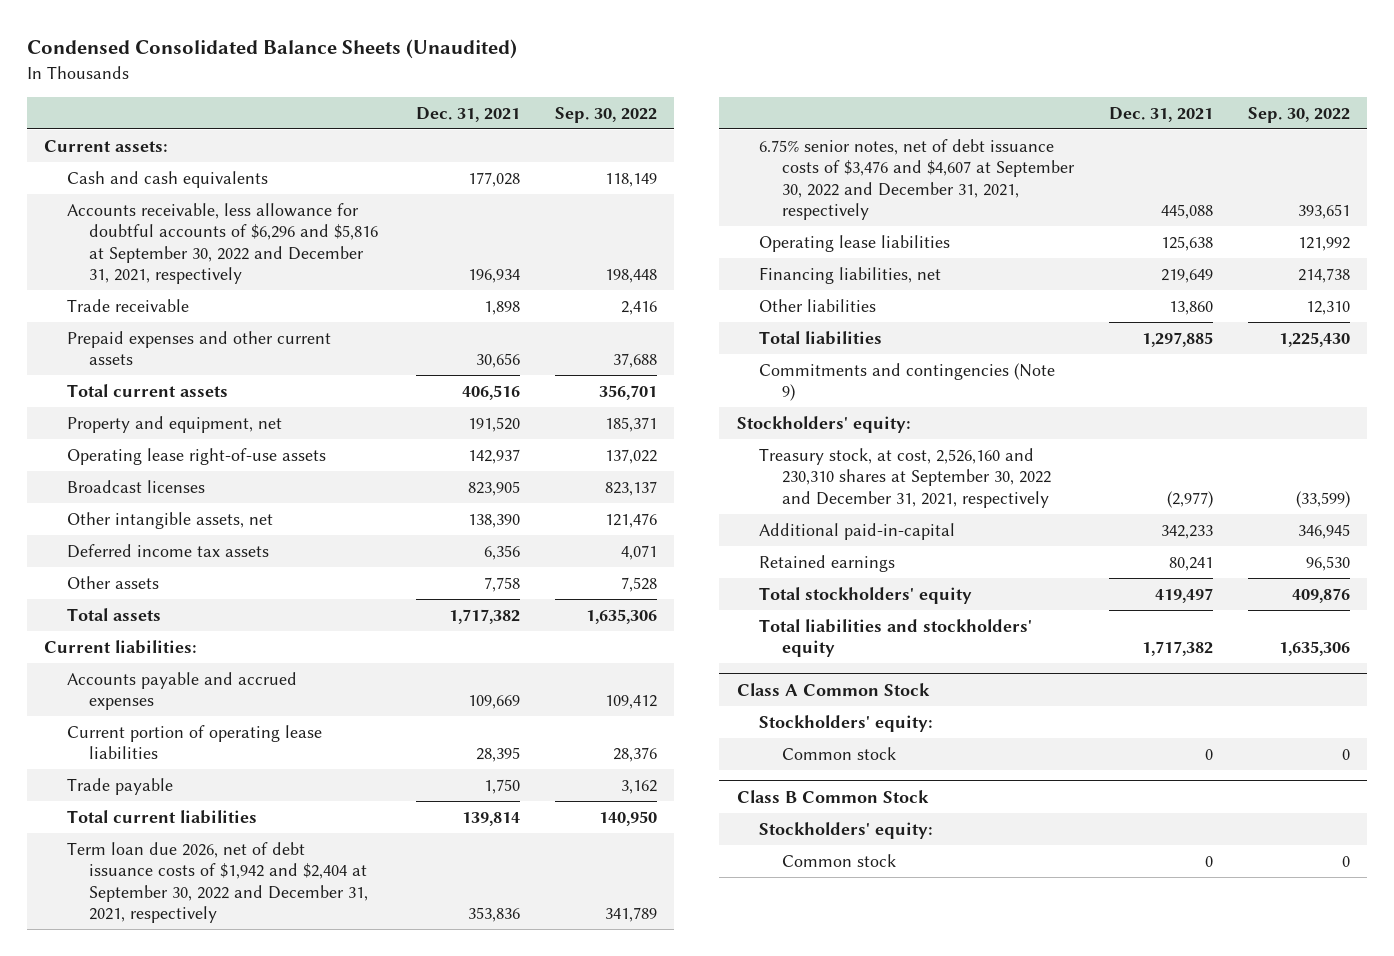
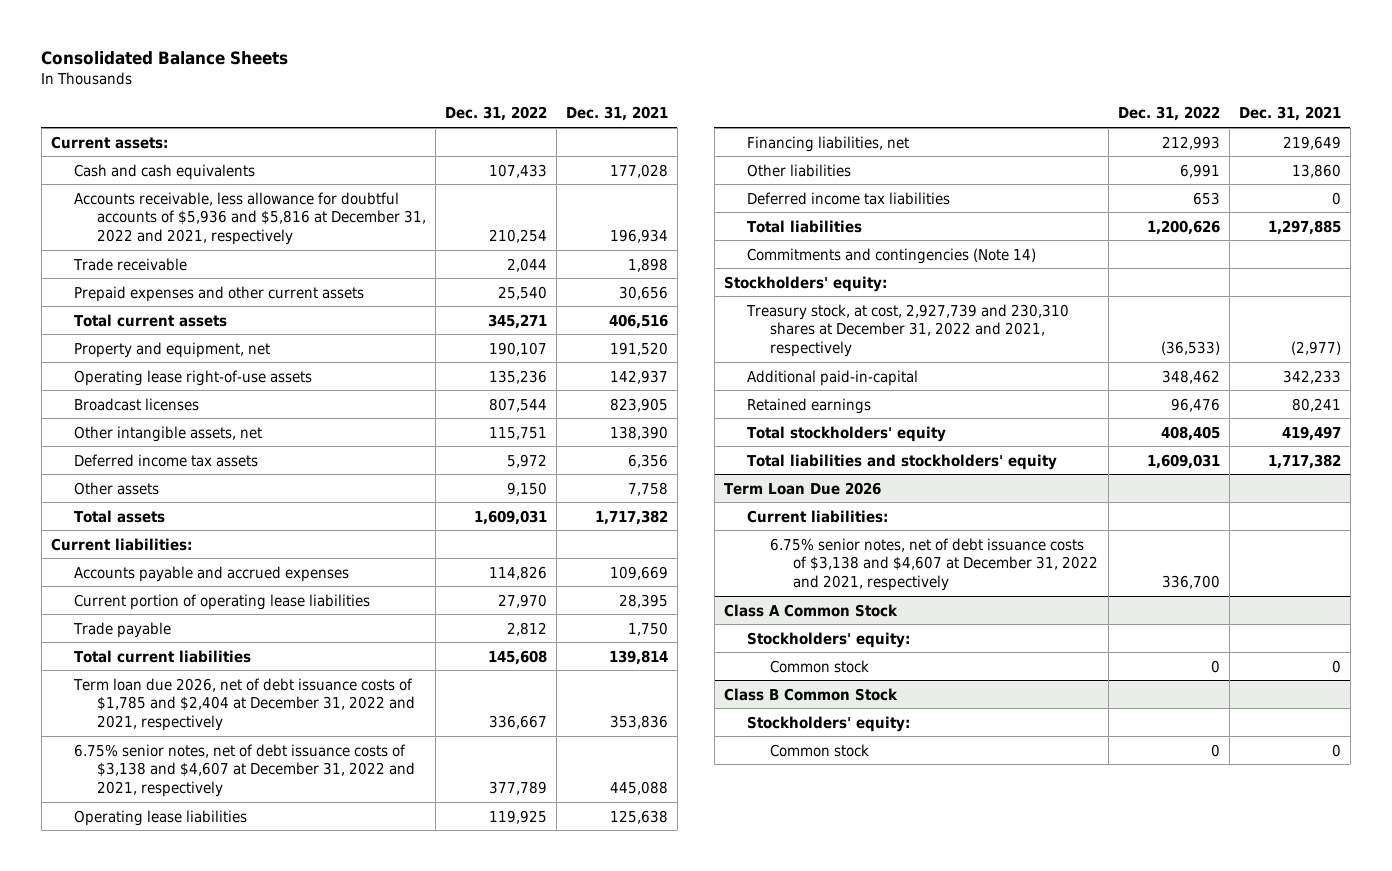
- Condensed Consolidated Balance Sheets (Unaudited)
+ Consolidated Balance Sheets
- | Dec. 31, 2021 | Sep. 30, 2022
+ | Dec. 31, 2022 | Dec. 31, 2021
- Accounts receivable, less allowance for doubtful accounts of $6,296 and $5,816 at September 30, 2022 and December 31, 2021, respectively | 196,934 | 198,448
+ Accounts receivable, less allowance for doubtful accounts of $5,936 and $5,816 at December 31, 2022 and 2021, respectively | 210,254 | 196,934
- Term loan due 2026, net of debt issuance costs of $1,942 and $2,404 at September 30, 2022 and December 31, 2021, respectively | 353,836 | 341,789
- 6.75% senior notes, net of debt issuance costs of $3,476 and $4,607 at September 30, 2022 and December 31, 2021, respectively | 445,088 | 393,651
+ Term loan due 2026, net of debt issuance costs of $1,785 and $2,404 at December 31, 2022 and 2021, respectively | 336,667 | 353,836
+ 6.75% senior notes, net of debt issuance costs of $3,138 and $4,607 at December 31, 2022 and 2021, respectively | 377,789 | 445,088
+ Deferred income tax liabilities | 653 | 0
- Commitments and contingencies (Note 9)
+ Commitments and contingencies (Note 14)
- Treasury stock, at cost, 2,526,160 and 230,310 shares at September 30, 2022 and December 31, 2021, respectively | (2,977) | (33,599)
+ Treasury stock, at cost, 2,927,739 and 230,310 shares at December 31, 2022 and 2021, respectively | (36,533) | (2,977)
+ Term Loan Due 2026
+ Current liabilities:
+ 6.75% senior notes, net of debt issuance costs of $3,138 and $4,607 at December 31, 2022 and 2021, respectively | 336,700 |

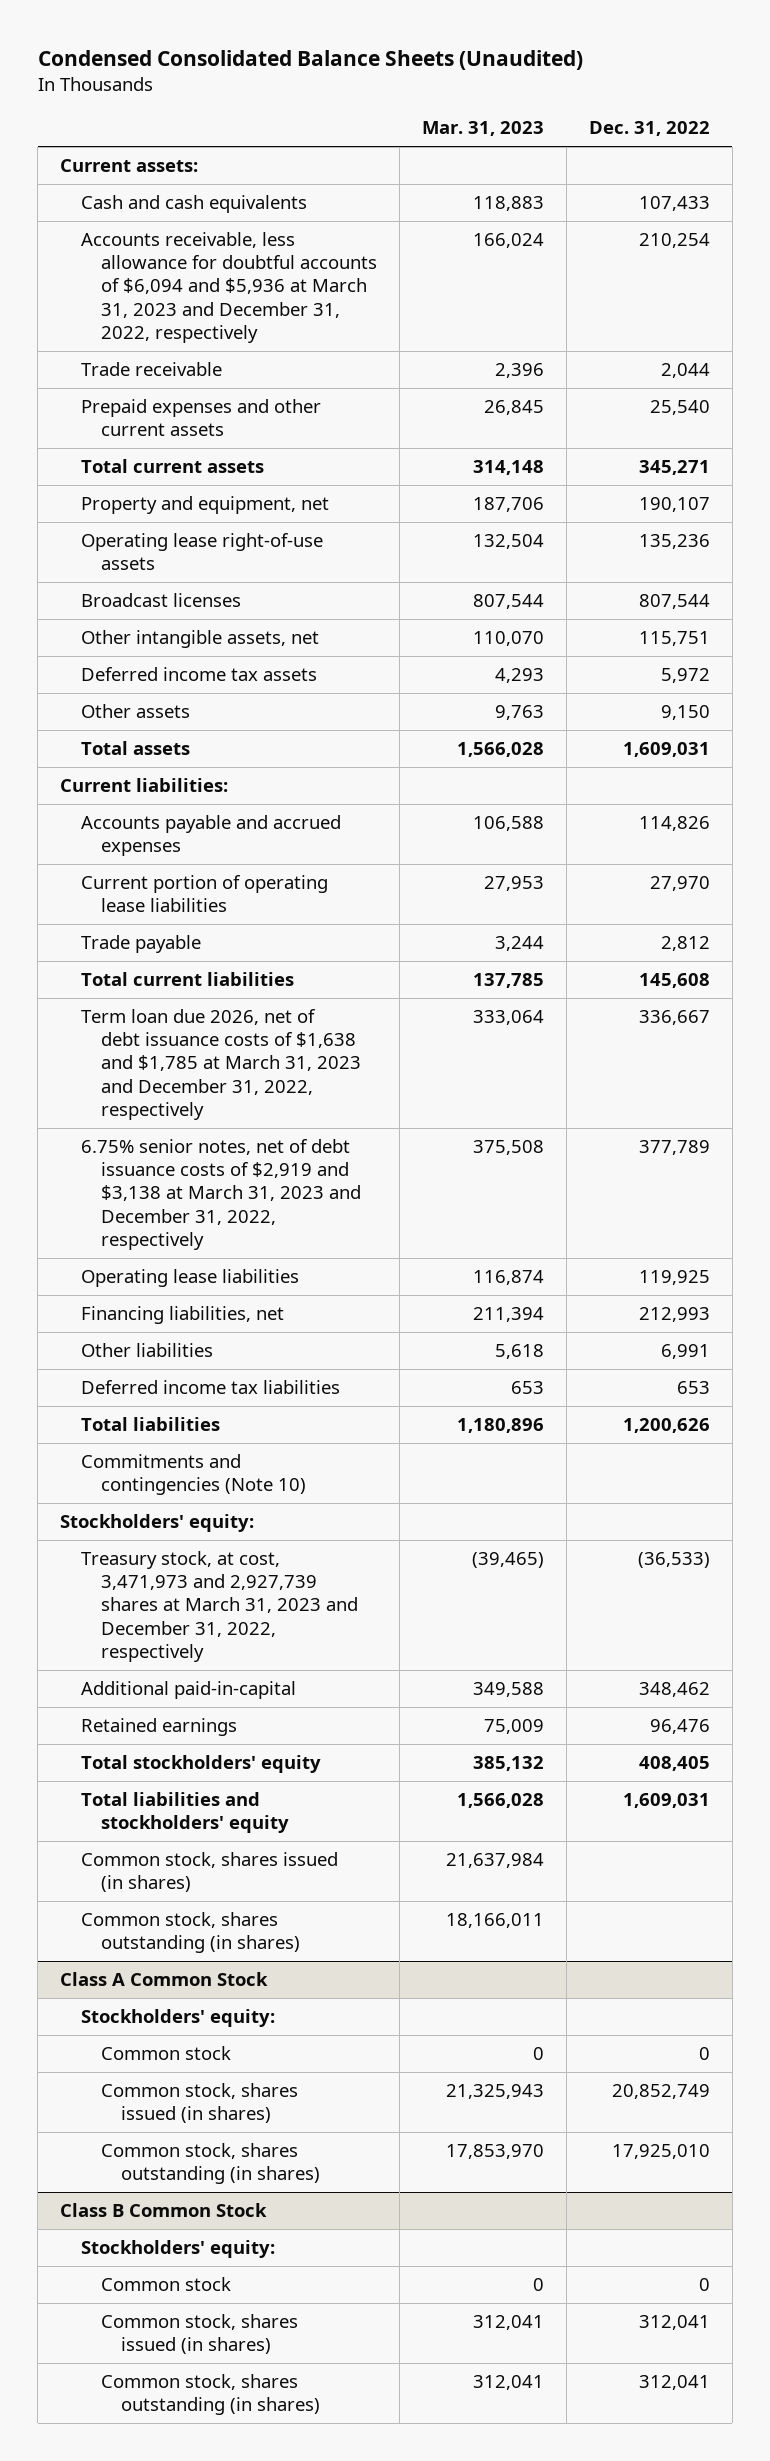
- Consolidated Balance Sheets
+ Condensed Consolidated Balance Sheets (Unaudited)
- | Dec. 31, 2022 | Dec. 31, 2021
+ | Mar. 31, 2023 | Dec. 31, 2022
- Accounts receivable, less allowance for doubtful accounts of $5,936 and $5,816 at December 31, 2022 and 2021, respectively | 210,254 | 196,934
+ Accounts receivable, less allowance for doubtful accounts of $6,094 and $5,936 at March 31, 2023 and December 31, 2022, respectively | 166,024 | 210,254
- Term loan due 2026, net of debt issuance costs of $1,785 and $2,404 at December 31, 2022 and 2021, respectively | 336,667 | 353,836
- 6.75% senior notes, net of debt issuance costs of $3,138 and $4,607 at December 31, 2022 and 2021, respectively | 377,789 | 445,088
+ Term loan due 2026, net of debt issuance costs of $1,638 and $1,785 at March 31, 2023 and December 31, 2022, respectively | 333,064 | 336,667
+ 6.75% senior notes, net of debt issuance costs of $2,919 and $3,138 at March 31, 2023 and December 31, 2022, respectively | 375,508 | 377,789
- Commitments and contingencies (Note 14)
+ Commitments and contingencies (Note 10)
- Treasury stock, at cost, 2,927,739 and 230,310 shares at December 31, 2022 and 2021, respectively | (36,533) | (2,977)
+ Treasury stock, at cost, 3,471,973 and 2,927,739 shares at March 31, 2023 and December 31, 2022, respectively | (39,465) | (36,533)
- Term Loan Due 2026
- Current liabilities:
- 6.75% senior notes, net of debt issuance costs of $3,138 and $4,607 at December 31, 2022 and 2021, respectively | 336,700 |
+ Common stock, shares issued (in shares) | 21,637,984 |
+ Common stock, shares outstanding (in shares) | 18,166,011 |
@ Class A Common Stock
+ Common stock, shares issued (in shares) | 21,325,943 | 20,852,749
+ Common stock, shares outstanding (in shares) | 17,853,970 | 17,925,010
@ Class B Common Stock
+ Common stock, shares issued (in shares) | 312,041 | 312,041
+ Common stock, shares outstanding (in shares) | 312,041 | 312,041

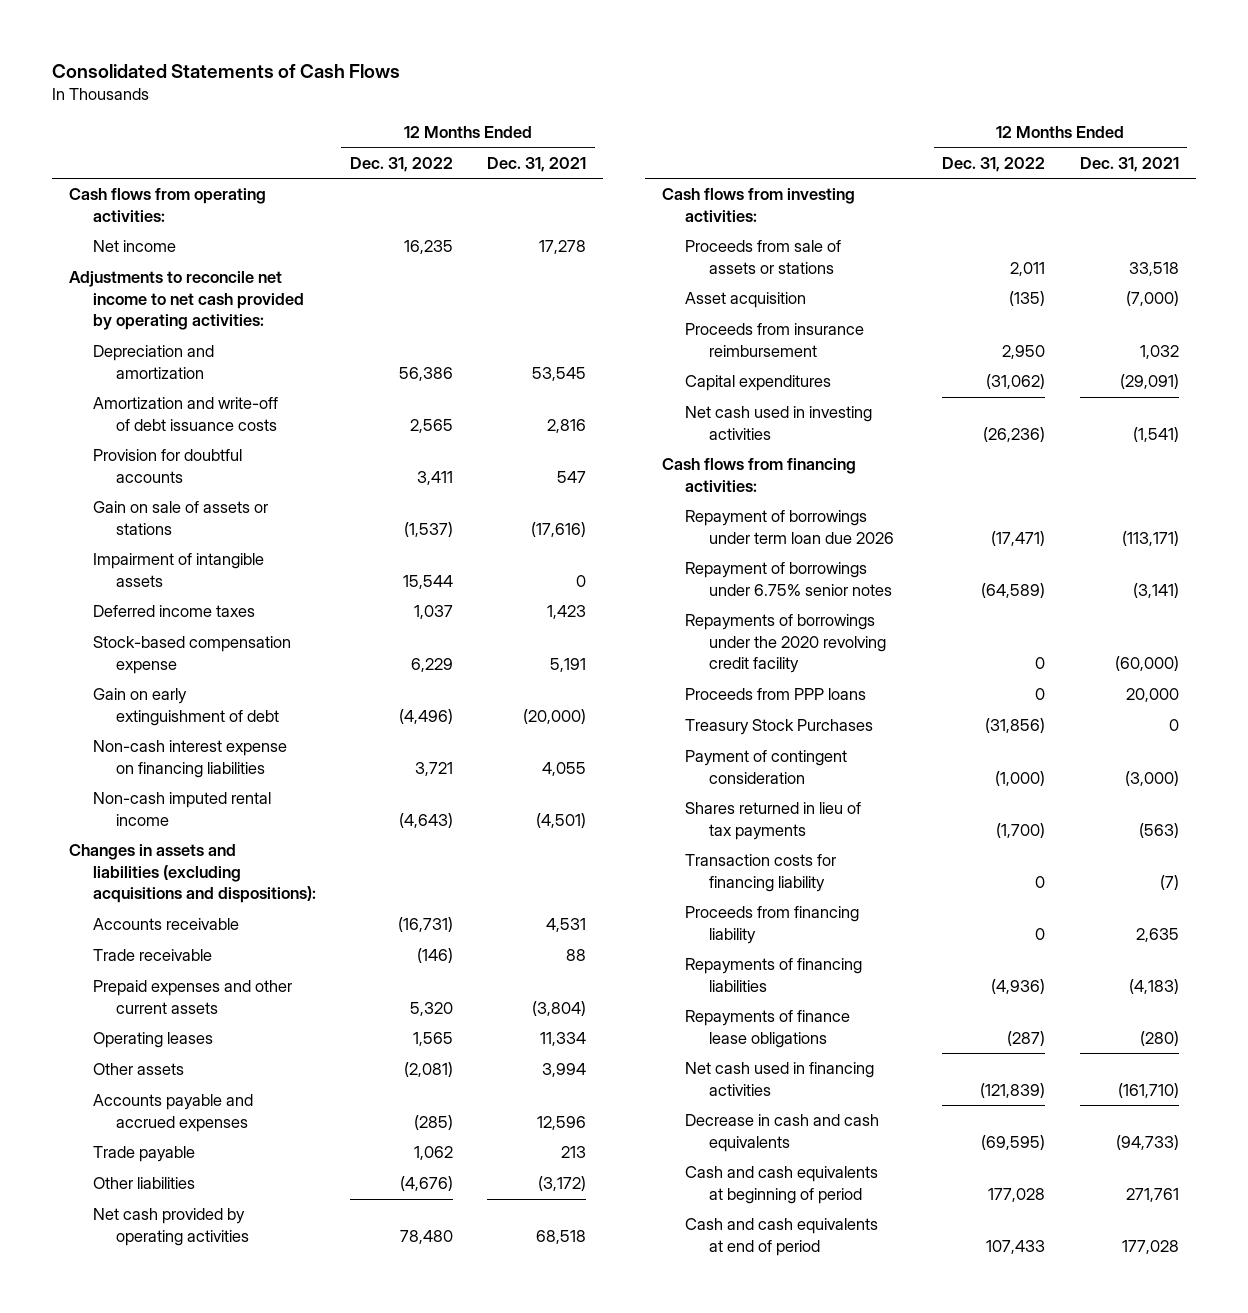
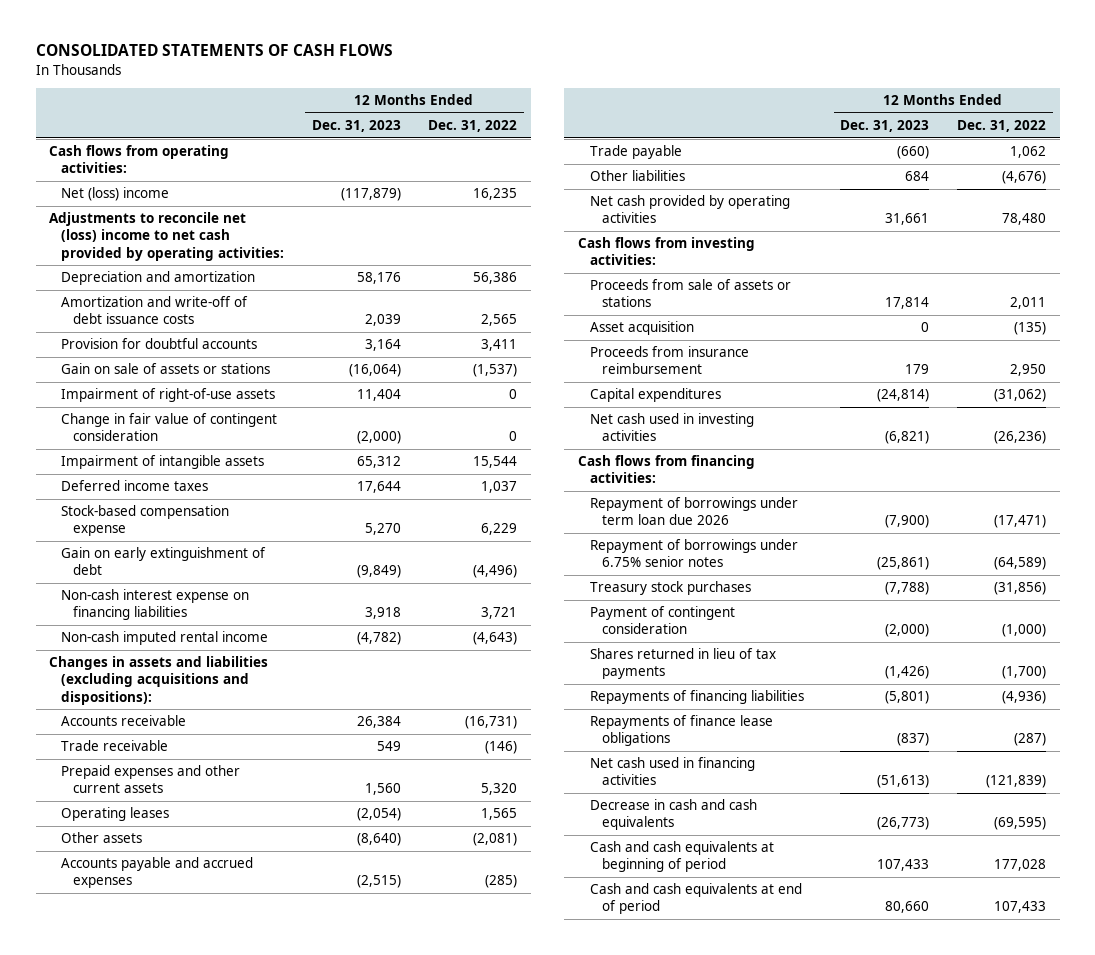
- Consolidated Statements of Cash Flows
+ CONSOLIDATED STATEMENTS OF CASH FLOWS
- | 12 Months Ended Dec. 31, 2022 | 12 Months Ended Dec. 31, 2021
+ | 12 Months Ended Dec. 31, 2023 | 12 Months Ended Dec. 31, 2022
- Net income | 16,235 | 17,278
- Adjustments to reconcile net income to net cash provided by operating activities:
+ Net (loss) income | (117,879) | 16,235
+ Adjustments to reconcile net (loss) income to net cash provided by operating activities:
+ Impairment of right-of-use assets | 11,404 | 0
+ Change in fair value of contingent consideration | (2,000) | 0
- Repayments of borrowings under the 2020 revolving credit facility | 0 | (60,000)
- Proceeds from PPP loans | 0 | 20,000
- Treasury Stock Purchases | (31,856) | 0
+ Treasury stock purchases | (7,788) | (31,856)
- Transaction costs for financing liability | 0 | (7)
- Proceeds from financing liability | 0 | 2,635

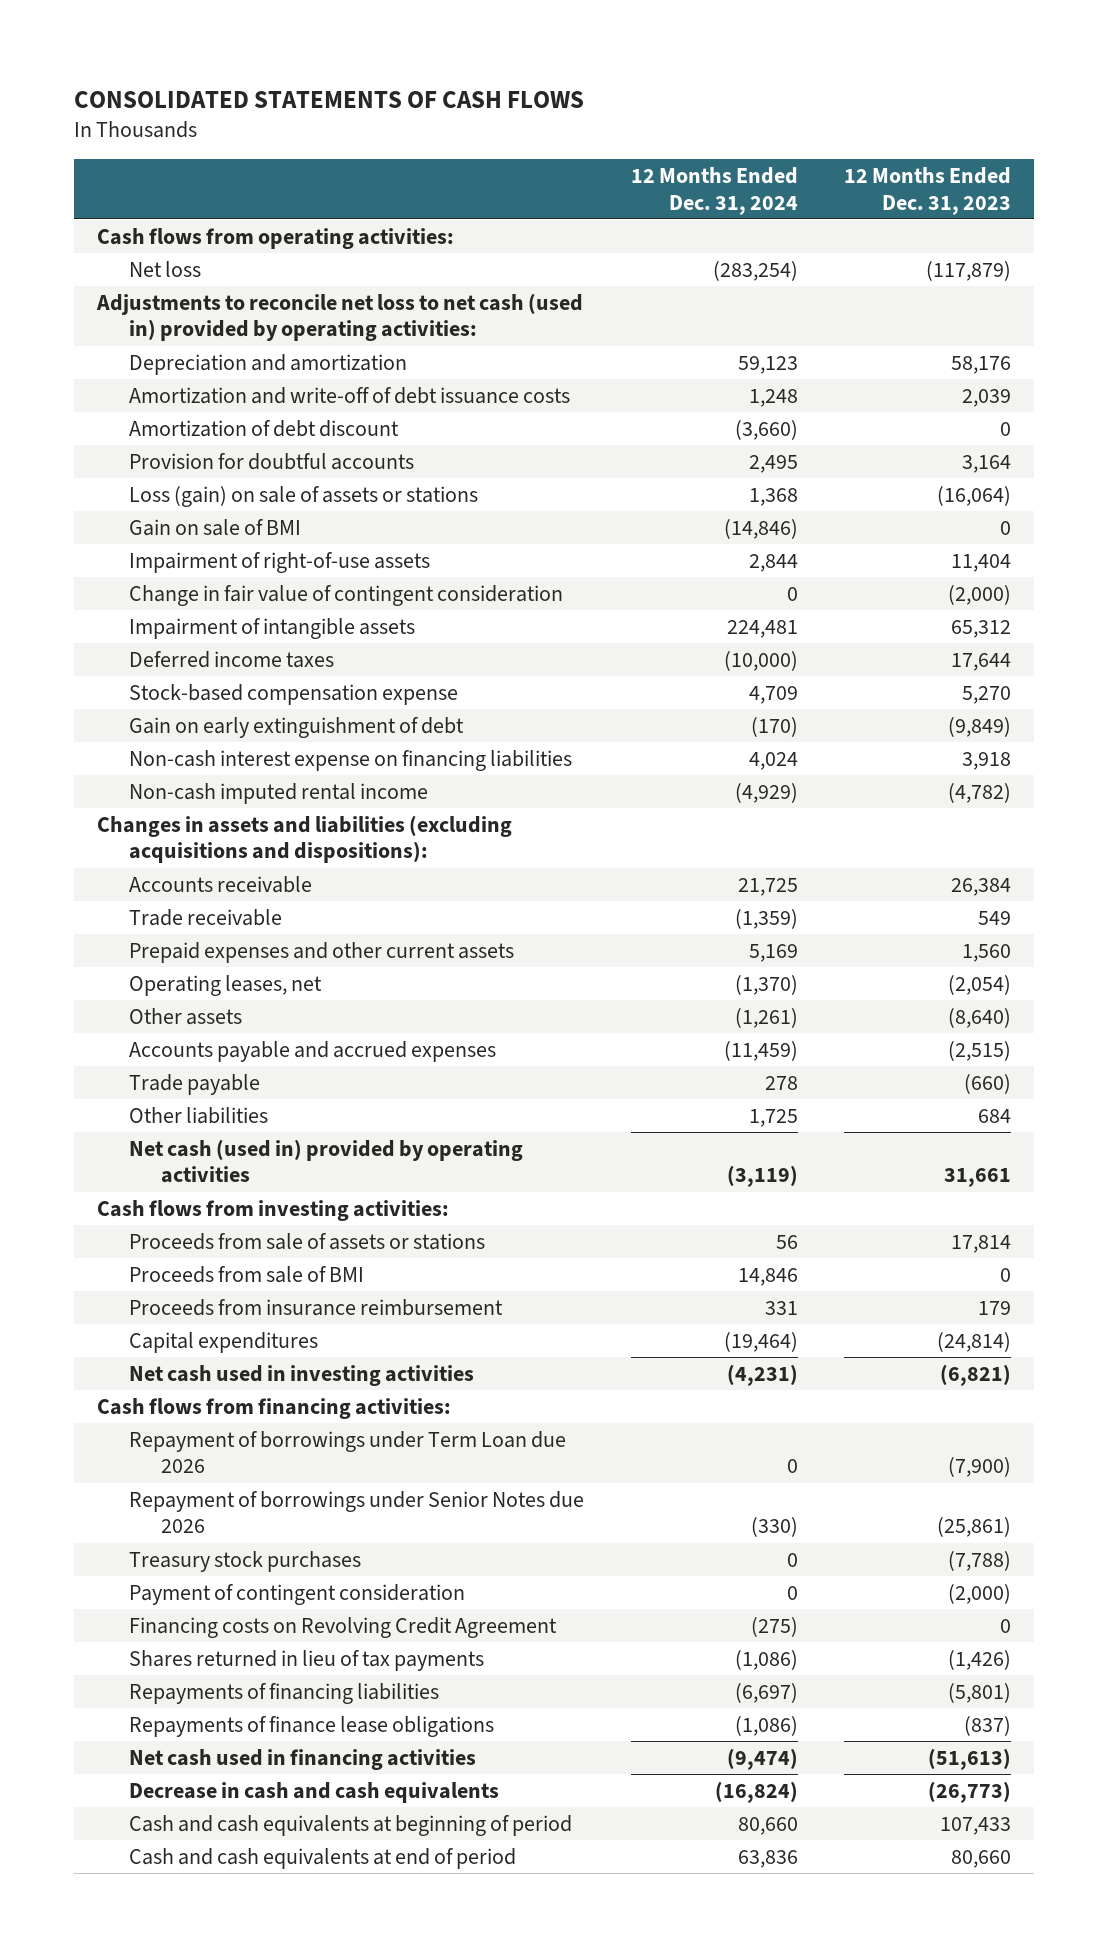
- | 12 Months Ended Dec. 31, 2023 | 12 Months Ended Dec. 31, 2022
+ | 12 Months Ended Dec. 31, 2024 | 12 Months Ended Dec. 31, 2023
- Net (loss) income | (117,879) | 16,235
- Adjustments to reconcile net (loss) income to net cash provided by operating activities:
+ Net loss | (283,254) | (117,879)
+ Adjustments to reconcile net loss to net cash (used in) provided by operating activities:
+ Amortization of debt discount | (3,660) | 0
- Gain on sale of assets or stations | (16,064) | (1,537)
+ Loss (gain) on sale of assets or stations | 1,368 | (16,064)
+ Gain on sale of BMI | (14,846) | 0
- Operating leases | (2,054) | 1,565
+ Operating leases, net | (1,370) | (2,054)
- Net cash provided by operating activities | 31,661 | 78,480
+ Net cash (used in) provided by operating activities | (3,119) | 31,661
- Asset acquisition | 0 | (135)
+ Proceeds from sale of BMI | 14,846 | 0
- Repayment of borrowings under term loan due 2026 | (7,900) | (17,471)
- Repayment of borrowings under 6.75% senior notes | (25,861) | (64,589)
+ Repayment of borrowings under Term Loan due 2026 | 0 | (7,900)
+ Repayment of borrowings under Senior Notes due 2026 | (330) | (25,861)
+ Financing costs on Revolving Credit Agreement | (275) | 0

